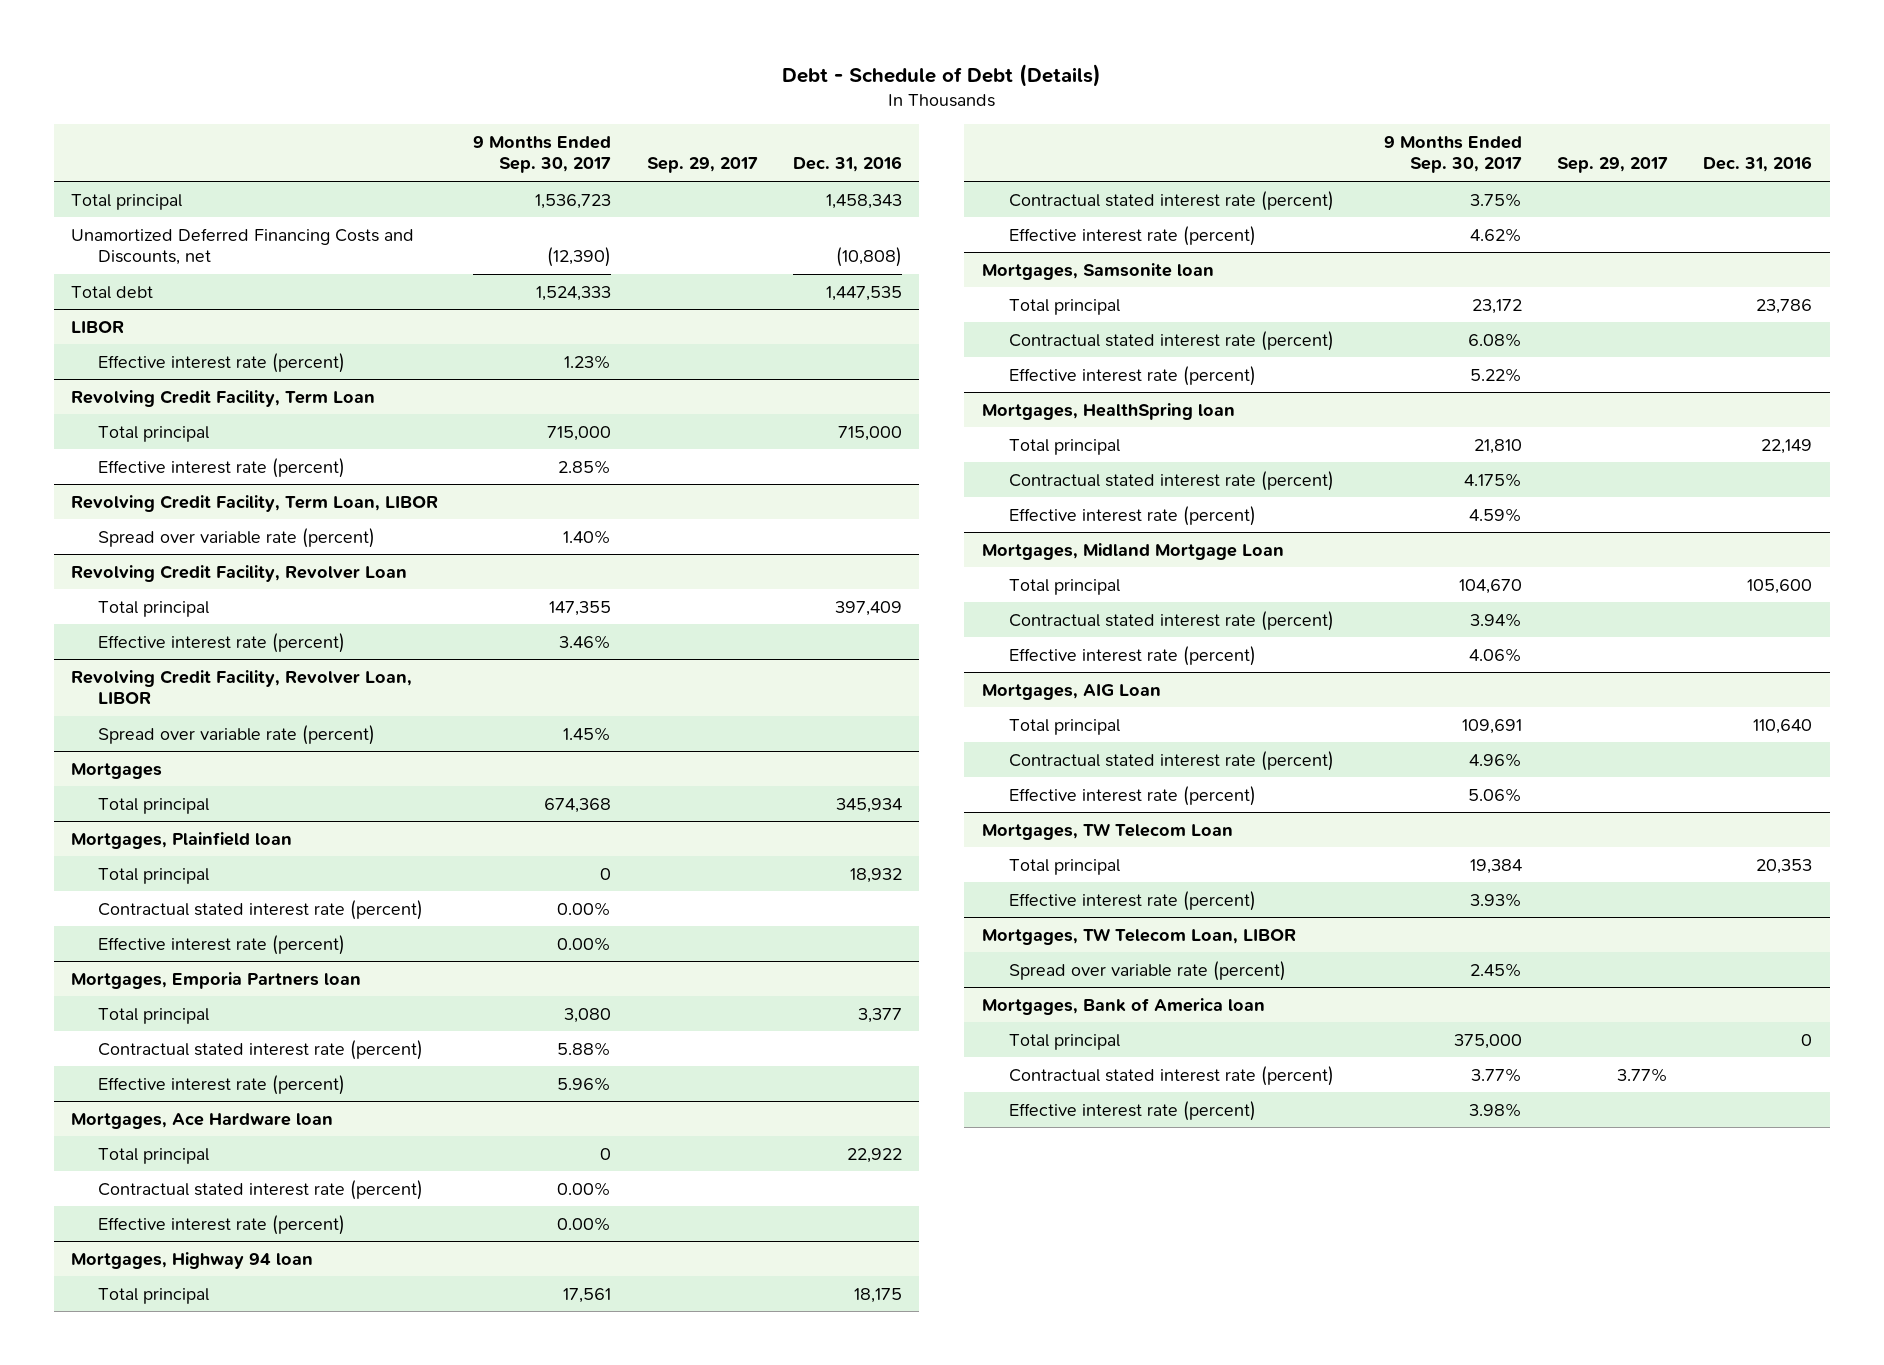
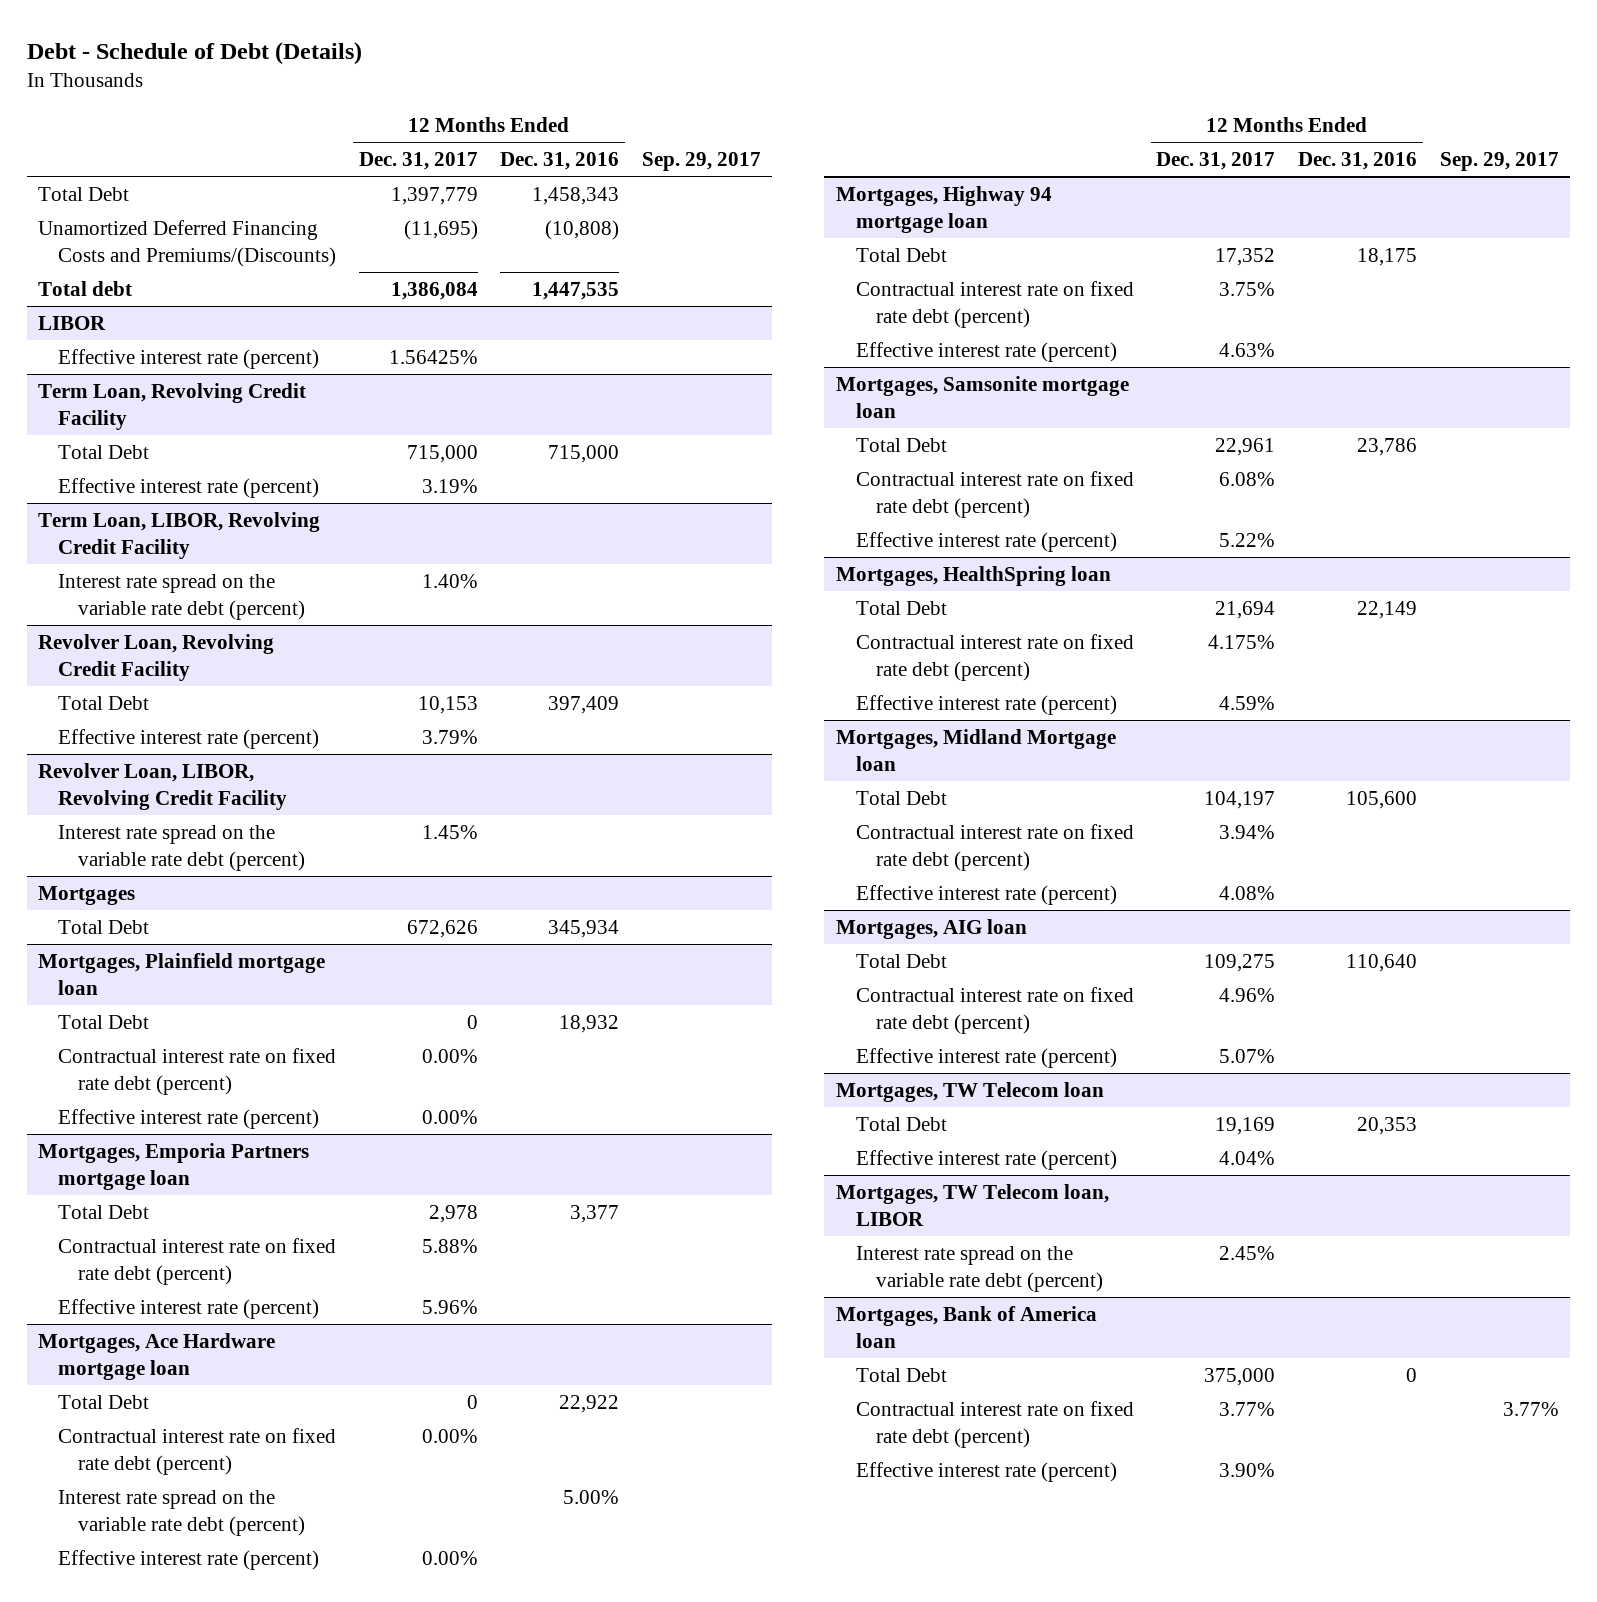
- | 9 Months Ended Sep. 30, 2017 | Sep. 29, 2017 | Dec. 31, 2016
+ | 12 Months Ended Dec. 31, 2017 | 12 Months Ended Dec. 31, 2016 | Sep. 29, 2017
- Total principal | 1,536,723 | | 1,458,343
- Unamortized Deferred Financing Costs and Discounts, net | (12,390) | | (10,808)
+ Total Debt | 1,397,779 | 1,458,343 |
+ Unamortized Deferred Financing Costs and Premiums/(Discounts) | (11,695) | (10,808) |
- Revolving Credit Facility, Term Loan
- Total principal | 715,000 | | 715,000
+ Term Loan, Revolving Credit Facility
+ Total Debt | 715,000 | 715,000 |
- Revolving Credit Facility, Term Loan, LIBOR
- Spread over variable rate (percent) | 1.40% | |
- Revolving Credit Facility, Revolver Loan
- Total principal | 147,355 | | 397,409
+ Term Loan, LIBOR, Revolving Credit Facility
+ Interest rate spread on the variable rate debt (percent) | 1.40% | |
+ Revolver Loan, Revolving Credit Facility
+ Total Debt | 10,153 | 397,409 |
- Revolving Credit Facility, Revolver Loan, LIBOR
- Spread over variable rate (percent) | 1.45% | |
+ Revolver Loan, LIBOR, Revolving Credit Facility
+ Interest rate spread on the variable rate debt (percent) | 1.45% | |
@ Mortgages
- Total principal | 674,368 | | 345,934
- Mortgages, Plainfield loan
- Total principal | 0 | | 18,932
- Contractual stated interest rate (percent) | 0.00% | |
@ Mortgages
+ Total Debt | 672,626 | 345,934 |
+ Mortgages, Plainfield mortgage loan
+ Total Debt | 0 | 18,932 |
+ Contractual interest rate on fixed rate debt (percent) | 0.00% | |
- Mortgages, Emporia Partners loan
- Total principal | 3,080 | | 3,377
- Contractual stated interest rate (percent) | 5.88% | |
+ Mortgages, Emporia Partners mortgage loan
+ Total Debt | 2,978 | 3,377 |
+ Contractual interest rate on fixed rate debt (percent) | 5.88% | |
- Mortgages, Ace Hardware loan
- Total principal | 0 | | 22,922
- Contractual stated interest rate (percent) | 0.00% | |
+ Mortgages, Ace Hardware mortgage loan
+ Total Debt | 0 | 22,922 |
+ Contractual interest rate on fixed rate debt (percent) | 0.00% | |
+ Interest rate spread on the variable rate debt (percent) | | 5.00% |
- Mortgages, Highway 94 loan
- Total principal | 17,561 | | 18,175
- Contractual stated interest rate (percent) | 3.75% | |
+ Mortgages, Highway 94 mortgage loan
+ Total Debt | 17,352 | 18,175 |
+ Contractual interest rate on fixed rate debt (percent) | 3.75% | |
- Mortgages, Samsonite loan
- Total principal | 23,172 | | 23,786
- Contractual stated interest rate (percent) | 6.08% | |
+ Mortgages, Samsonite mortgage loan
+ Total Debt | 22,961 | 23,786 |
+ Contractual interest rate on fixed rate debt (percent) | 6.08% | |
@ Mortgages, HealthSpring loan
- Total principal | 21,810 | | 22,149
- Contractual stated interest rate (percent) | 4.175% | |
+ Total Debt | 21,694 | 22,149 |
+ Contractual interest rate on fixed rate debt (percent) | 4.175% | |
- Mortgages, Midland Mortgage Loan
- Total principal | 104,670 | | 105,600
- Contractual stated interest rate (percent) | 3.94% | |
+ Mortgages, Midland Mortgage loan
+ Total Debt | 104,197 | 105,600 |
+ Contractual interest rate on fixed rate debt (percent) | 3.94% | |
- Mortgages, AIG Loan
- Total principal | 109,691 | | 110,640
- Contractual stated interest rate (percent) | 4.96% | |
+ Mortgages, AIG loan
+ Total Debt | 109,275 | 110,640 |
+ Contractual interest rate on fixed rate debt (percent) | 4.96% | |
- Mortgages, TW Telecom Loan
- Total principal | 19,384 | | 20,353
+ Mortgages, TW Telecom loan
+ Total Debt | 19,169 | 20,353 |
- Mortgages, TW Telecom Loan, LIBOR
- Spread over variable rate (percent) | 2.45% | |
+ Mortgages, TW Telecom loan, LIBOR
+ Interest rate spread on the variable rate debt (percent) | 2.45% | |
@ Mortgages, Bank of America loan
- Total principal | 375,000 | | 0
- Contractual stated interest rate (percent) | 3.77% | 3.77% |
+ Total Debt | 375,000 | 0 |
+ Contractual interest rate on fixed rate debt (percent) | 3.77% | | 3.77%

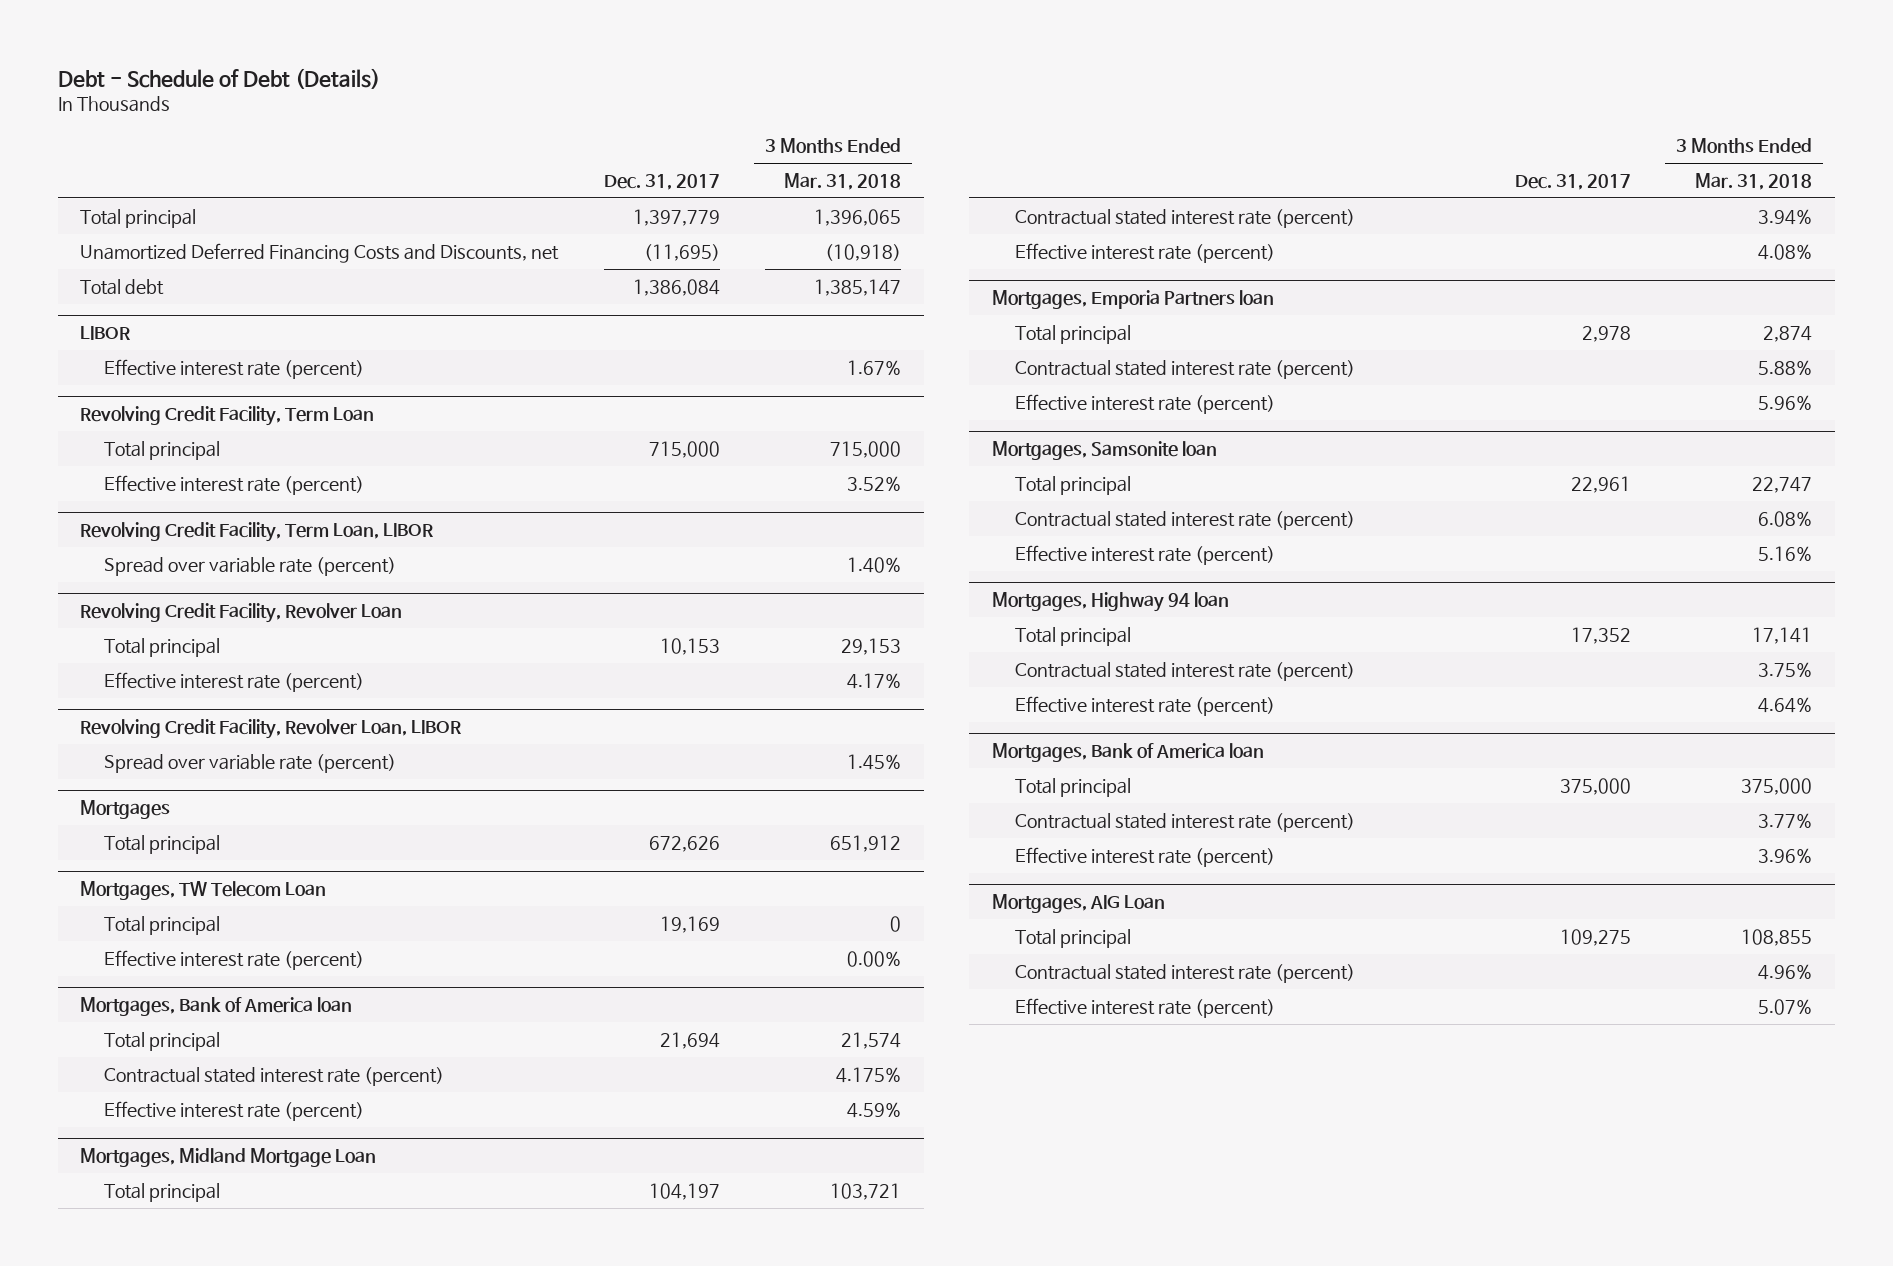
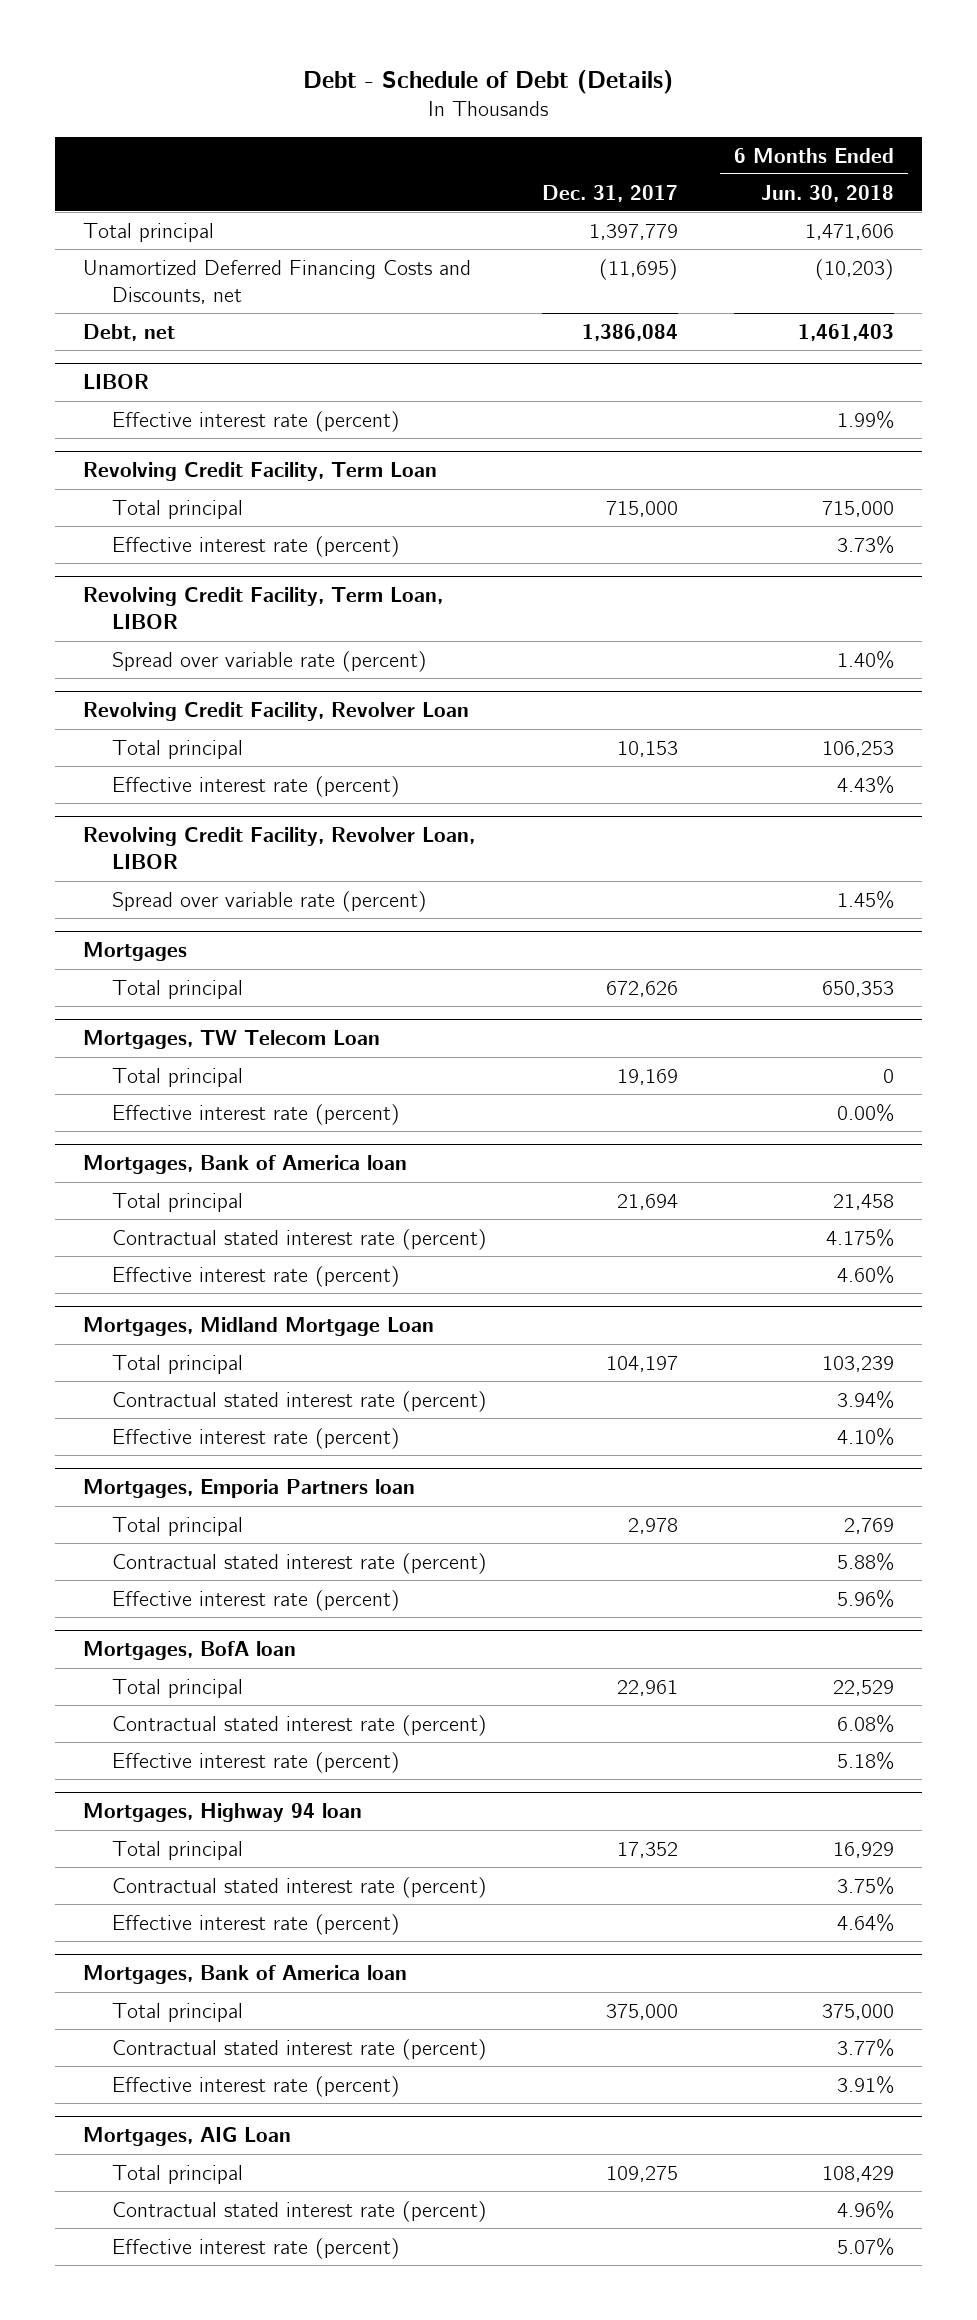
- | Dec. 31, 2017 | 3 Months Ended Mar. 31, 2018
+ | Dec. 31, 2017 | 6 Months Ended Jun. 30, 2018
- Total debt | 1,386,084 | 1,385,147
+ Debt, net | 1,386,084 | 1,461,403
- Mortgages, Samsonite loan
+ Mortgages, BofA loan

